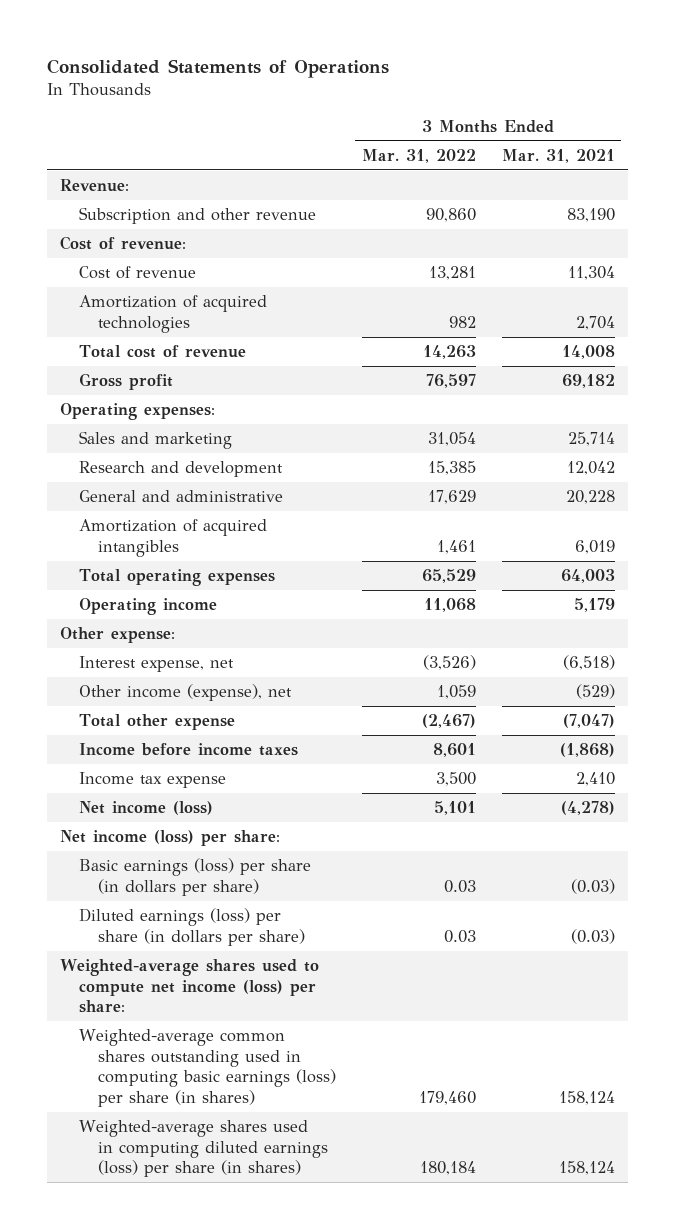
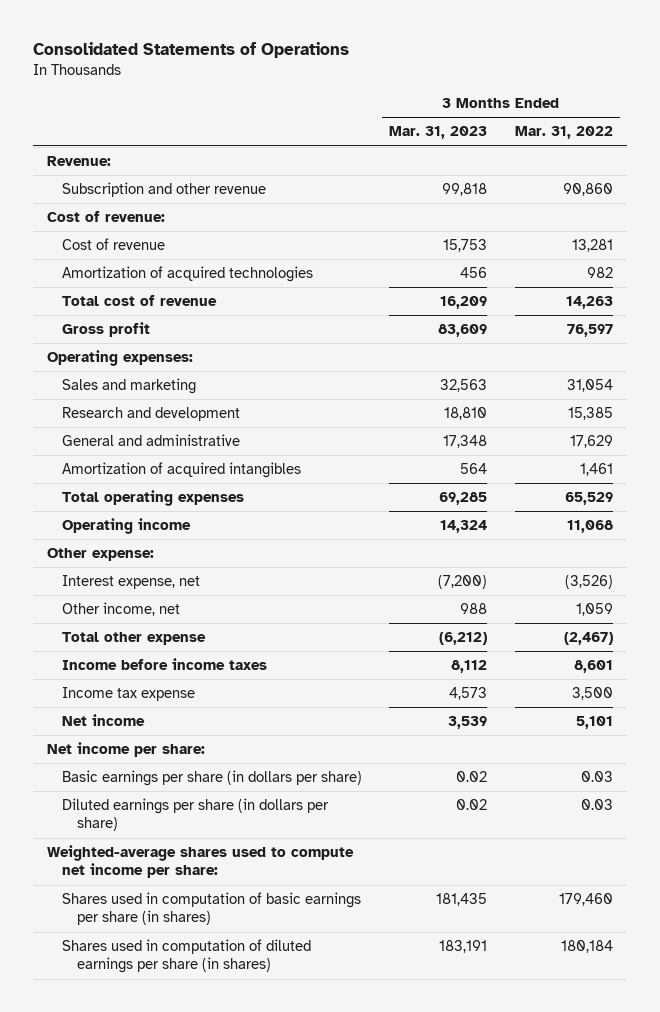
- | 3 Months Ended Mar. 31, 2022 | 3 Months Ended Mar. 31, 2021
+ | 3 Months Ended Mar. 31, 2023 | 3 Months Ended Mar. 31, 2022
- Other income (expense), net | 1,059 | (529)
+ Other income, net | 988 | 1,059
- Net income (loss) | 5,101 | (4,278)
- Net income (loss) per share:
- Basic earnings (loss) per share (in dollars per share) | 0.03 | (0.03)
- Diluted earnings (loss) per share (in dollars per share) | 0.03 | (0.03)
- Weighted-average shares used to compute net income (loss) per share:
- Weighted-average common shares outstanding used in computing basic earnings (loss) per share (in shares) | 179,460 | 158,124
- Weighted-average shares used in computing diluted earnings (loss) per share (in shares) | 180,184 | 158,124
+ Net income | 3,539 | 5,101
+ Net income per share:
+ Basic earnings per share (in dollars per share) | 0.02 | 0.03
+ Diluted earnings per share (in dollars per share) | 0.02 | 0.03
+ Weighted-average shares used to compute net income per share:
+ Shares used in computation of basic earnings per share (in shares) | 181,435 | 179,460
+ Shares used in computation of diluted earnings per share (in shares) | 183,191 | 180,184

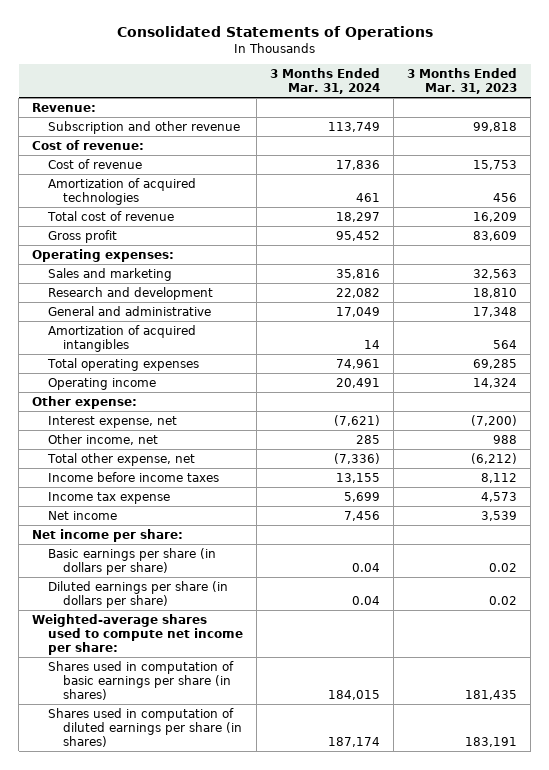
- | 3 Months Ended Mar. 31, 2023 | 3 Months Ended Mar. 31, 2022
+ | 3 Months Ended Mar. 31, 2024 | 3 Months Ended Mar. 31, 2023
- Total other expense | (6,212) | (2,467)
+ Total other expense, net | (7,336) | (6,212)

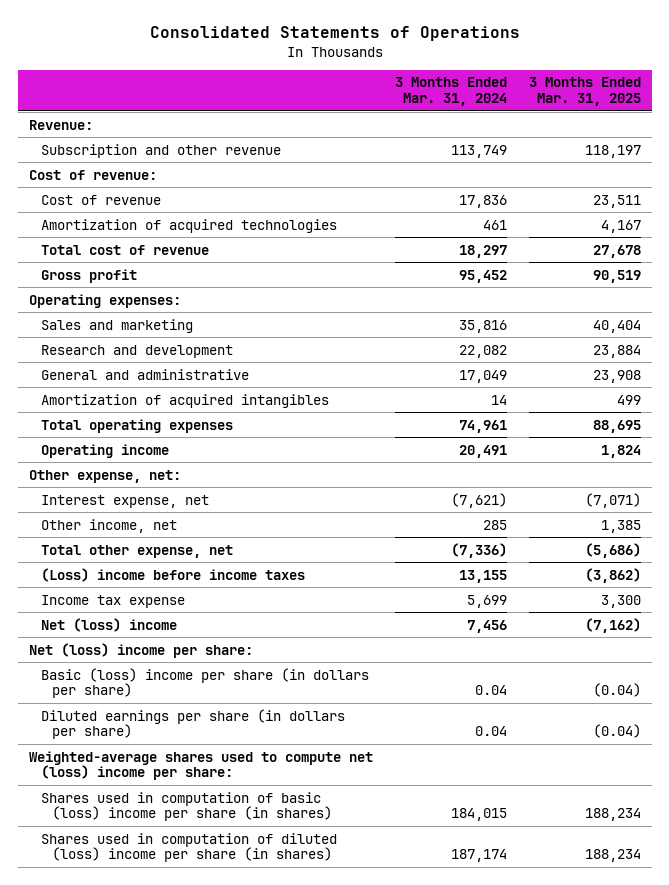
- | 3 Months Ended Mar. 31, 2024 | 3 Months Ended Mar. 31, 2023
+ | 3 Months Ended Mar. 31, 2024 | 3 Months Ended Mar. 31, 2025
- Other expense:
+ Other expense, net:
- Income before income taxes | 13,155 | 8,112
+ (Loss) income before income taxes | 13,155 | (3,862)
- Net income | 7,456 | 3,539
- Net income per share:
- Basic earnings per share (in dollars per share) | 0.04 | 0.02
+ Net (loss) income | 7,456 | (7,162)
+ Net (loss) income per share:
+ Basic (loss) income per share (in dollars per share) | 0.04 | (0.04)
- Weighted-average shares used to compute net income per share:
- Shares used in computation of basic earnings per share (in shares) | 184,015 | 181,435
- Shares used in computation of diluted earnings per share (in shares) | 187,174 | 183,191
+ Weighted-average shares used to compute net (loss) income per share:
+ Shares used in computation of basic (loss) income per share (in shares) | 184,015 | 188,234
+ Shares used in computation of diluted (loss) income per share (in shares) | 187,174 | 188,234

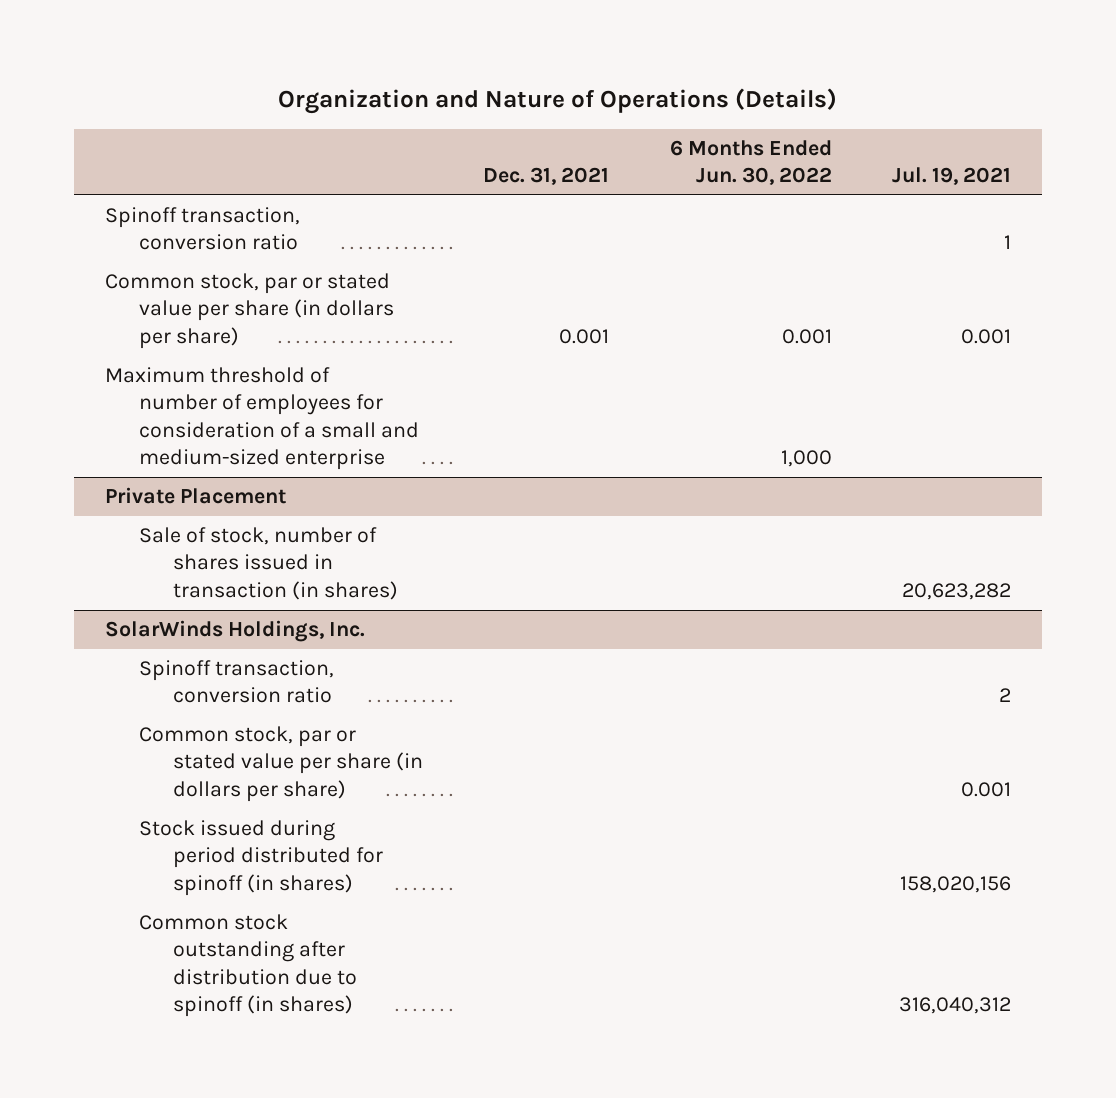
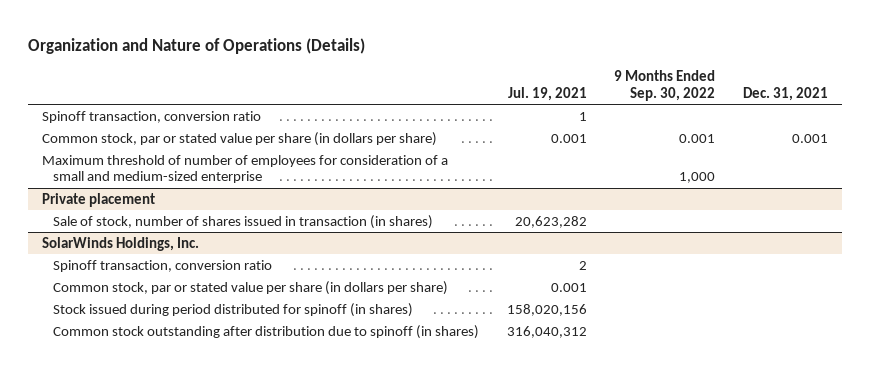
- | Dec. 31, 2021 | 6 Months Ended Jun. 30, 2022 | Jul. 19, 2021
+ | Jul. 19, 2021 | 9 Months Ended Sep. 30, 2022 | Dec. 31, 2021
- Private Placement
+ Private placement

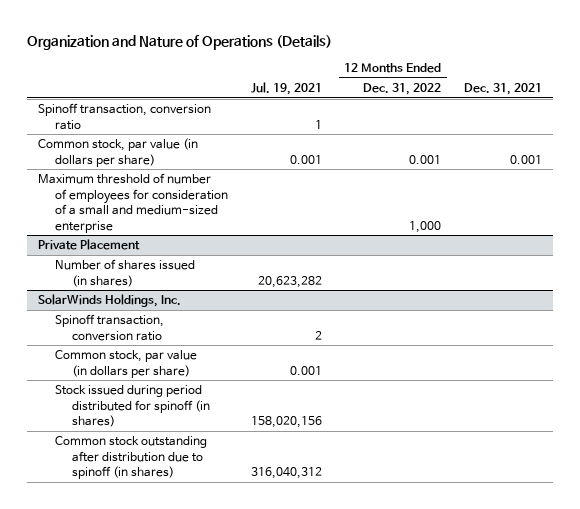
- | Jul. 19, 2021 | 9 Months Ended Sep. 30, 2022 | Dec. 31, 2021
+ | Jul. 19, 2021 | 12 Months Ended Dec. 31, 2022 | Dec. 31, 2021
- Common stock, par or stated value per share (in dollars per share) | 0.001 | 0.001 | 0.001
+ Common stock, par value (in dollars per share) | 0.001 | 0.001 | 0.001
- Private placement
- Sale of stock, number of shares issued in transaction (in shares) | 20,623,282 | |
+ Private Placement
+ Number of shares issued (in shares) | 20,623,282 | |
@ SolarWinds Holdings, Inc.
- Common stock, par or stated value per share (in dollars per share) | 0.001 | |
+ Common stock, par value (in dollars per share) | 0.001 | |

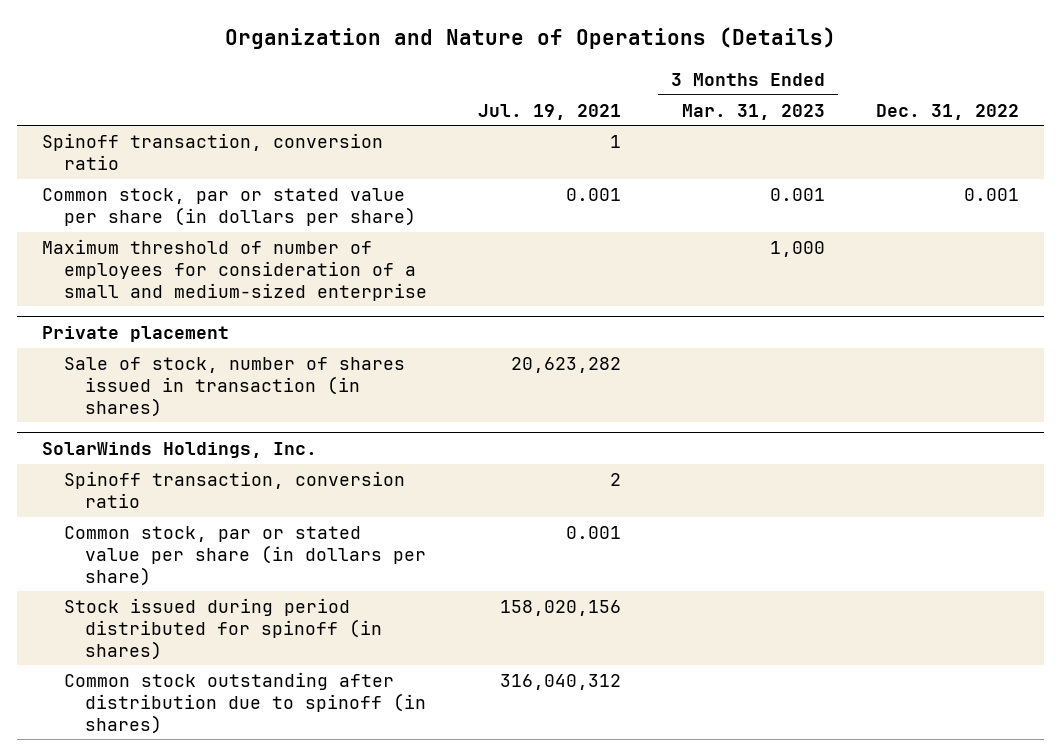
- | Jul. 19, 2021 | 12 Months Ended Dec. 31, 2022 | Dec. 31, 2021
+ | Jul. 19, 2021 | 3 Months Ended Mar. 31, 2023 | Dec. 31, 2022
- Common stock, par value (in dollars per share) | 0.001 | 0.001 | 0.001
+ Common stock, par or stated value per share (in dollars per share) | 0.001 | 0.001 | 0.001
- Private Placement
- Number of shares issued (in shares) | 20,623,282 | |
+ Private placement
+ Sale of stock, number of shares issued in transaction (in shares) | 20,623,282 | |
@ SolarWinds Holdings, Inc.
- Common stock, par value (in dollars per share) | 0.001 | |
+ Common stock, par or stated value per share (in dollars per share) | 0.001 | |

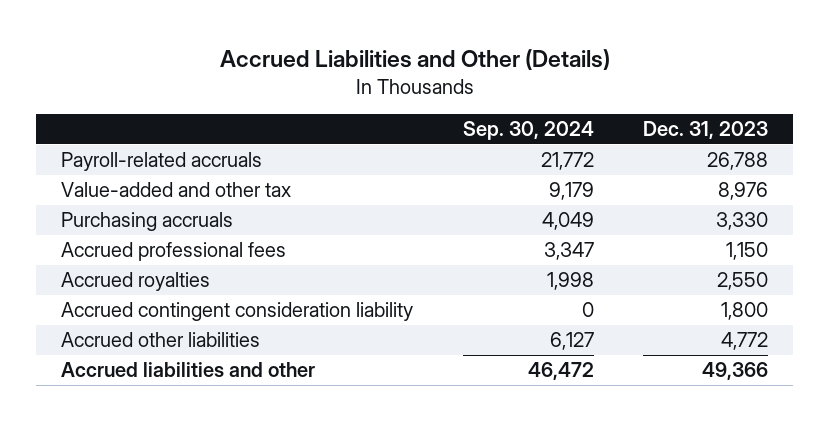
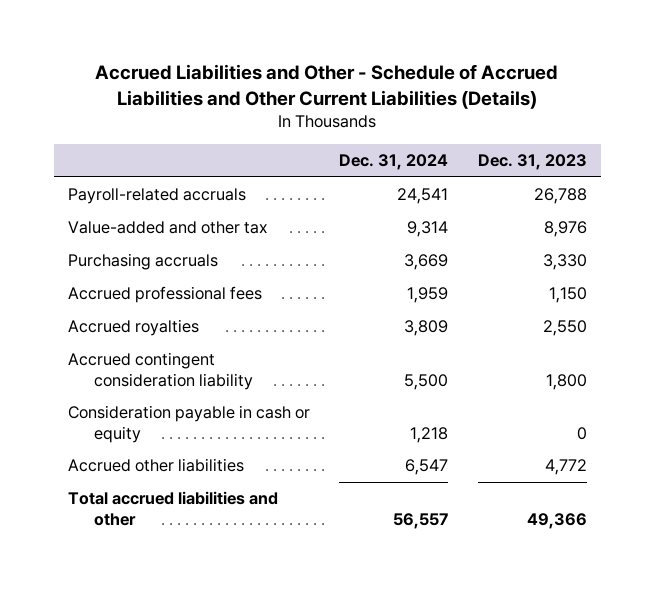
- Accrued Liabilities and Other (Details)
+ Accrued Liabilities and Other - Schedule of Accrued Liabilities and Other Current Liabilities (Details)
- | Sep. 30, 2024 | Dec. 31, 2023
+ | Dec. 31, 2024 | Dec. 31, 2023
+ Consideration payable in cash or equity | 1,218 | 0
- Accrued liabilities and other | 46,472 | 49,366
+ Total accrued liabilities and other | 56,557 | 49,366

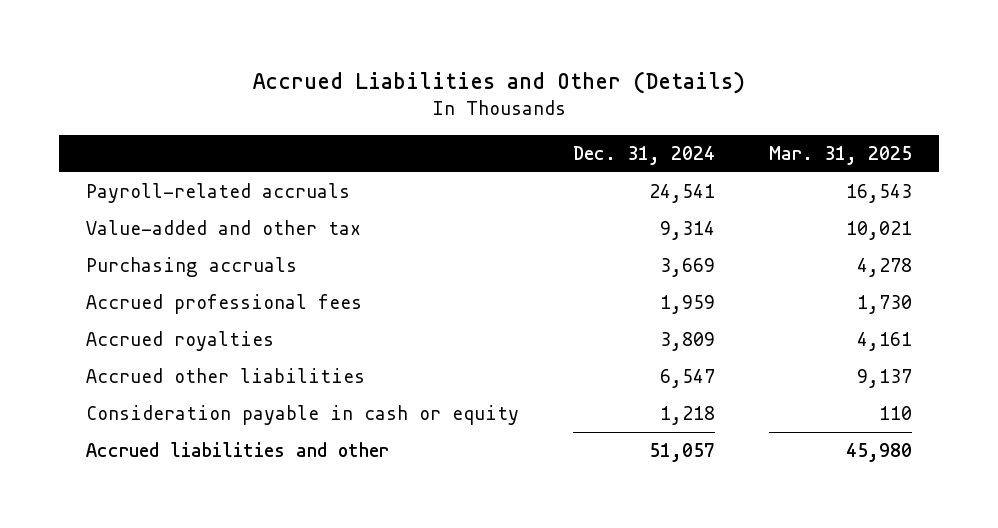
- Accrued Liabilities and Other - Schedule of Accrued Liabilities and Other Current Liabilities (Details)
+ Accrued Liabilities and Other (Details)
- | Dec. 31, 2024 | Dec. 31, 2023
+ | Dec. 31, 2024 | Mar. 31, 2025
- Accrued contingent consideration liability | 5,500 | 1,800
- Total accrued liabilities and other | 56,557 | 49,366
moved down: Consideration payable in cash or equity | 1,218 | 110
+ Accrued liabilities and other | 51,057 | 45,980

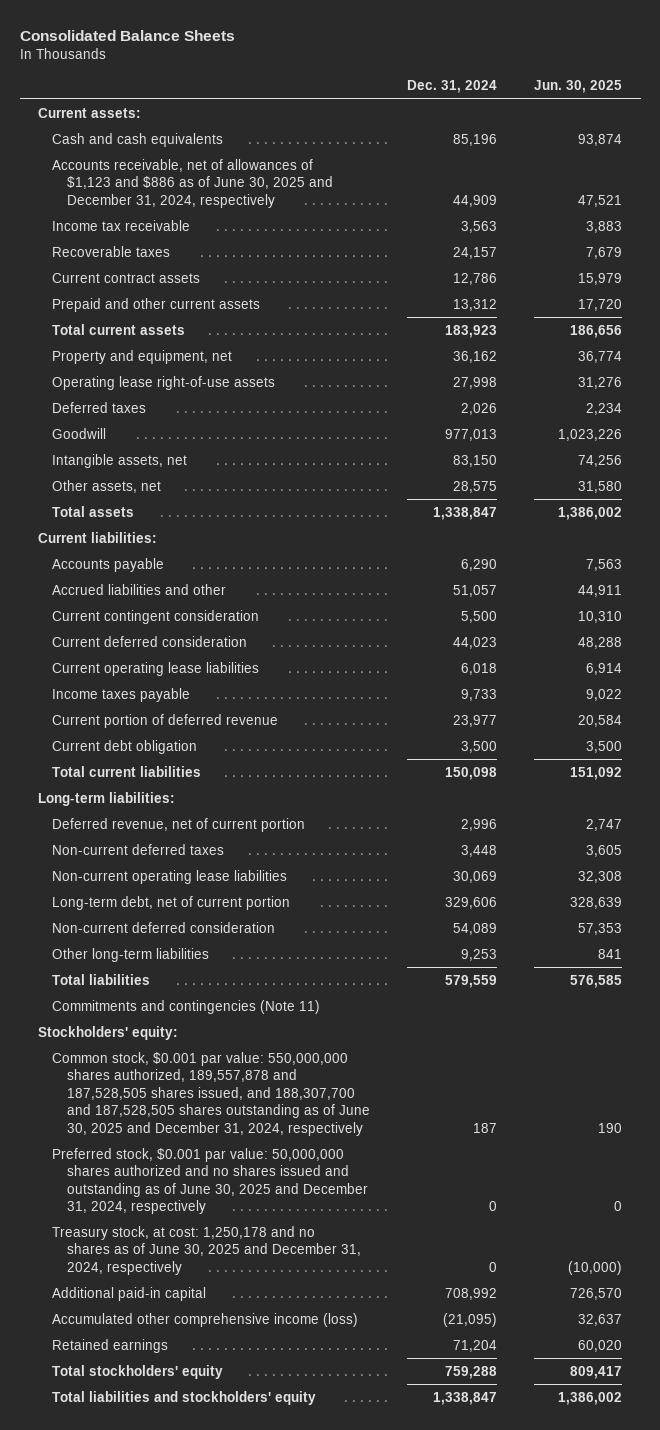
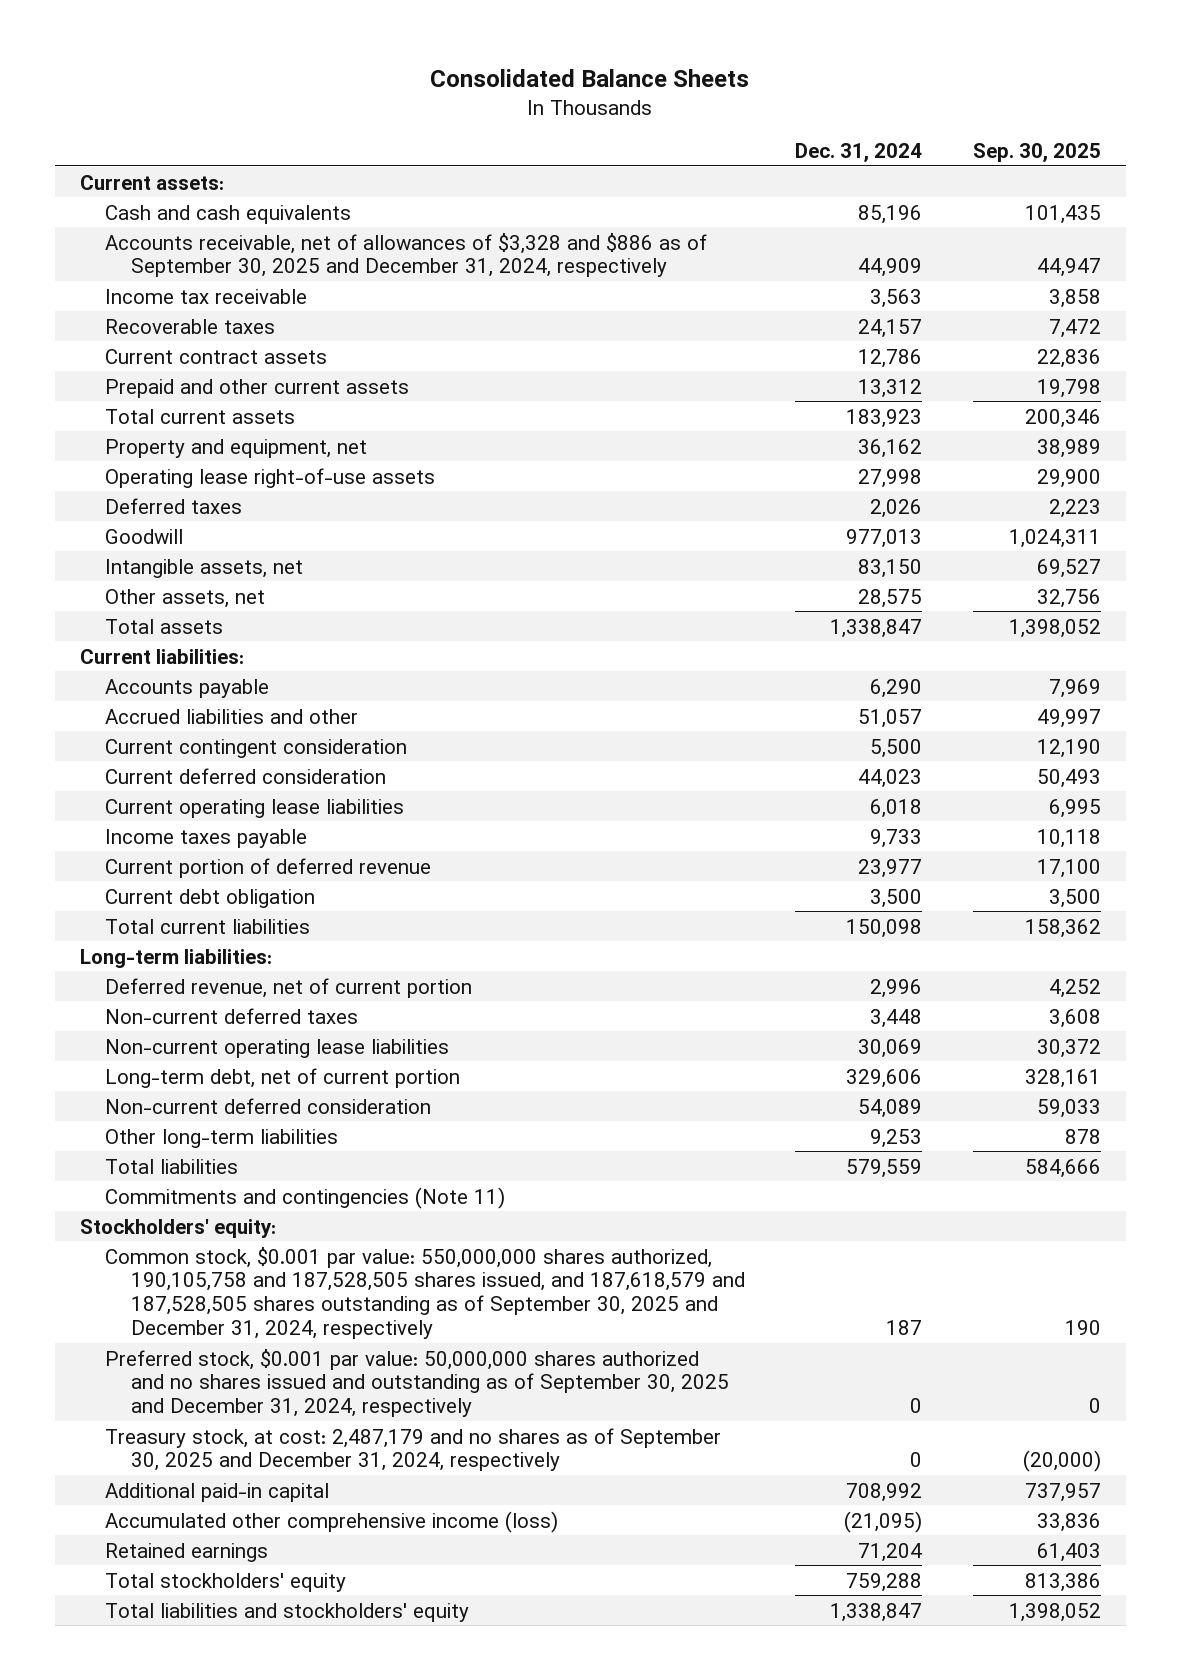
- | Dec. 31, 2024 | Jun. 30, 2025
+ | Dec. 31, 2024 | Sep. 30, 2025
- Accounts receivable, net of allowances of $1,123 and $886 as of June 30, 2025 and December 31, 2024, respectively | 44,909 | 47,521
+ Accounts receivable, net of allowances of $3,328 and $886 as of September 30, 2025 and December 31, 2024, respectively | 44,909 | 44,947
- Common stock, $0.001 par value: 550,000,000 shares authorized, 189,557,878 and 187,528,505 shares issued, and 188,307,700 and 187,528,505 shares outstanding as of June 30, 2025 and December 31, 2024, respectively | 187 | 190
- Preferred stock, $0.001 par value: 50,000,000 shares authorized and no shares issued and outstanding as of June 30, 2025 and December 31, 2024, respectively | 0 | 0
- Treasury stock, at cost: 1,250,178 and no shares as of June 30, 2025 and December 31, 2024, respectively | 0 | (10,000)
+ Common stock, $0.001 par value: 550,000,000 shares authorized, 190,105,758 and 187,528,505 shares issued, and 187,618,579 and 187,528,505 shares outstanding as of September 30, 2025 and December 31, 2024, respectively | 187 | 190
+ Preferred stock, $0.001 par value: 50,000,000 shares authorized and no shares issued and outstanding as of September 30, 2025 and December 31, 2024, respectively | 0 | 0
+ Treasury stock, at cost: 2,487,179 and no shares as of September 30, 2025 and December 31, 2024, respectively | 0 | (20,000)

